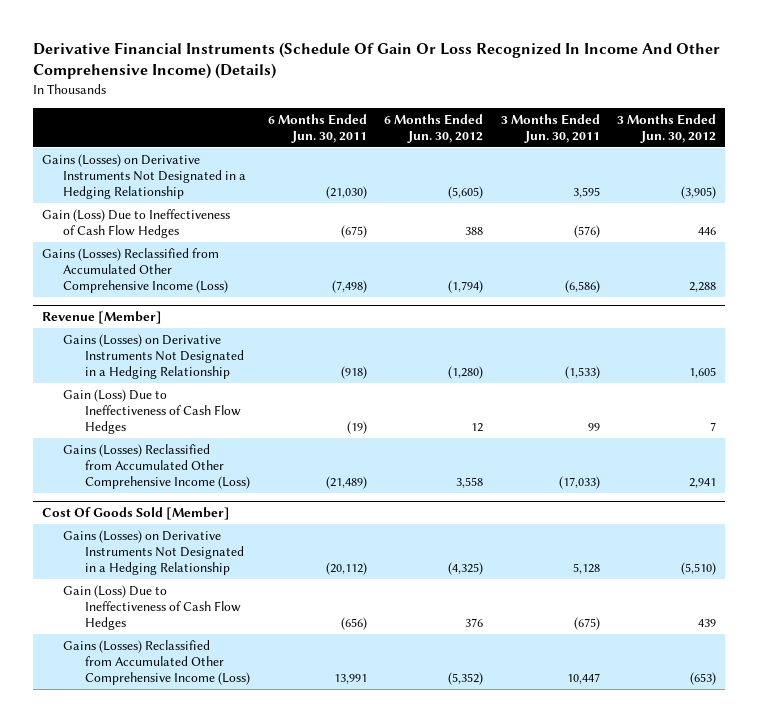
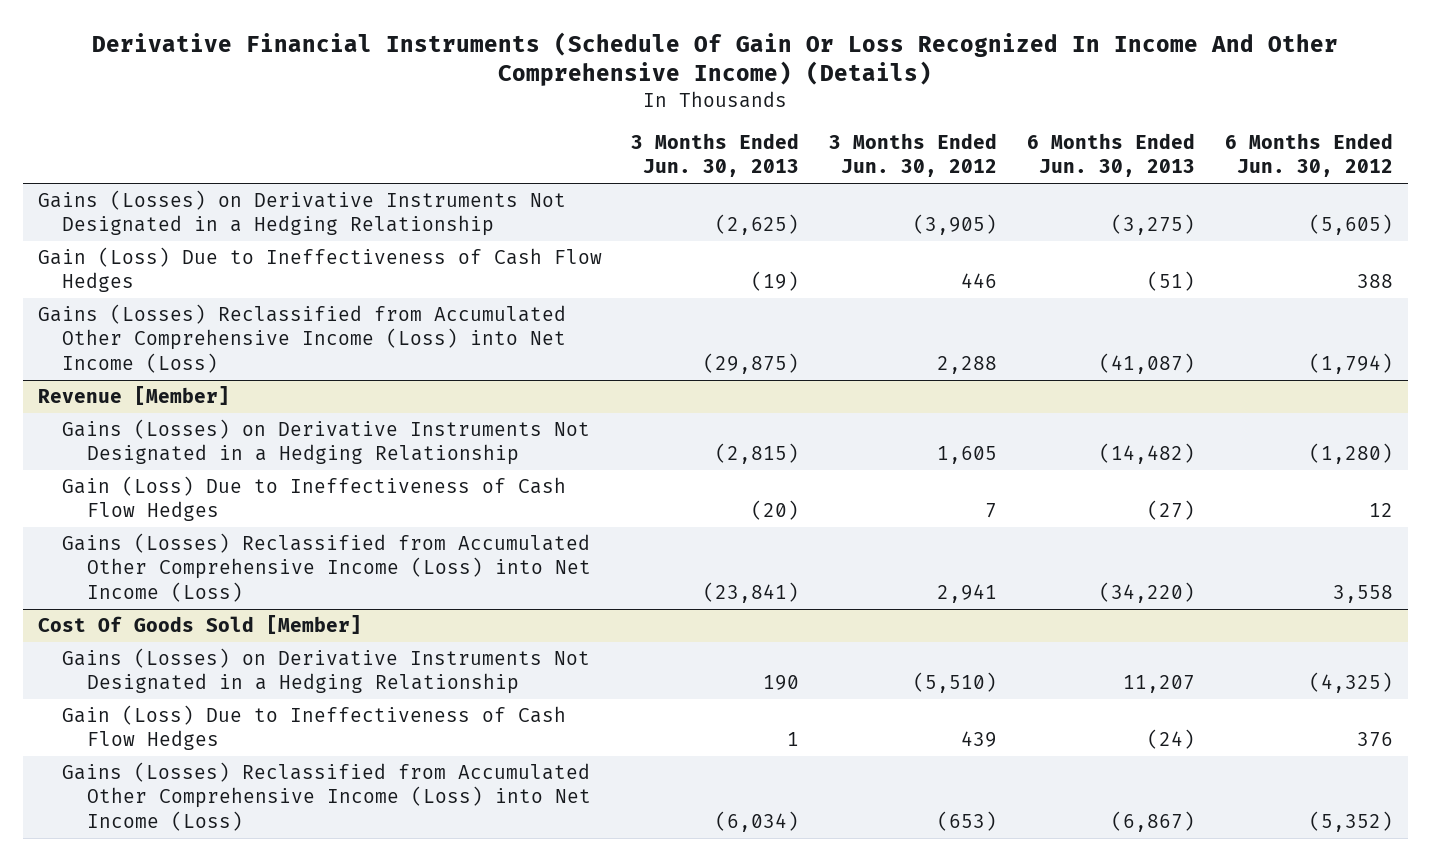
- | 6 Months Ended Jun. 30, 2011 | 6 Months Ended Jun. 30, 2012 | 3 Months Ended Jun. 30, 2011 | 3 Months Ended Jun. 30, 2012
+ | 3 Months Ended Jun. 30, 2013 | 3 Months Ended Jun. 30, 2012 | 6 Months Ended Jun. 30, 2013 | 6 Months Ended Jun. 30, 2012
- Gains (Losses) Reclassified from Accumulated Other Comprehensive Income (Loss) | (7,498) | (1,794) | (6,586) | 2,288
+ Gains (Losses) Reclassified from Accumulated Other Comprehensive Income (Loss) into Net Income (Loss) | (29,875) | 2,288 | (41,087) | (1,794)
@ Revenue [Member]
- Gains (Losses) Reclassified from Accumulated Other Comprehensive Income (Loss) | (21,489) | 3,558 | (17,033) | 2,941
+ Gains (Losses) Reclassified from Accumulated Other Comprehensive Income (Loss) into Net Income (Loss) | (23,841) | 2,941 | (34,220) | 3,558
@ Cost Of Goods Sold [Member]
- Gains (Losses) Reclassified from Accumulated Other Comprehensive Income (Loss) | 13,991 | (5,352) | 10,447 | (653)
+ Gains (Losses) Reclassified from Accumulated Other Comprehensive Income (Loss) into Net Income (Loss) | (6,034) | (653) | (6,867) | (5,352)

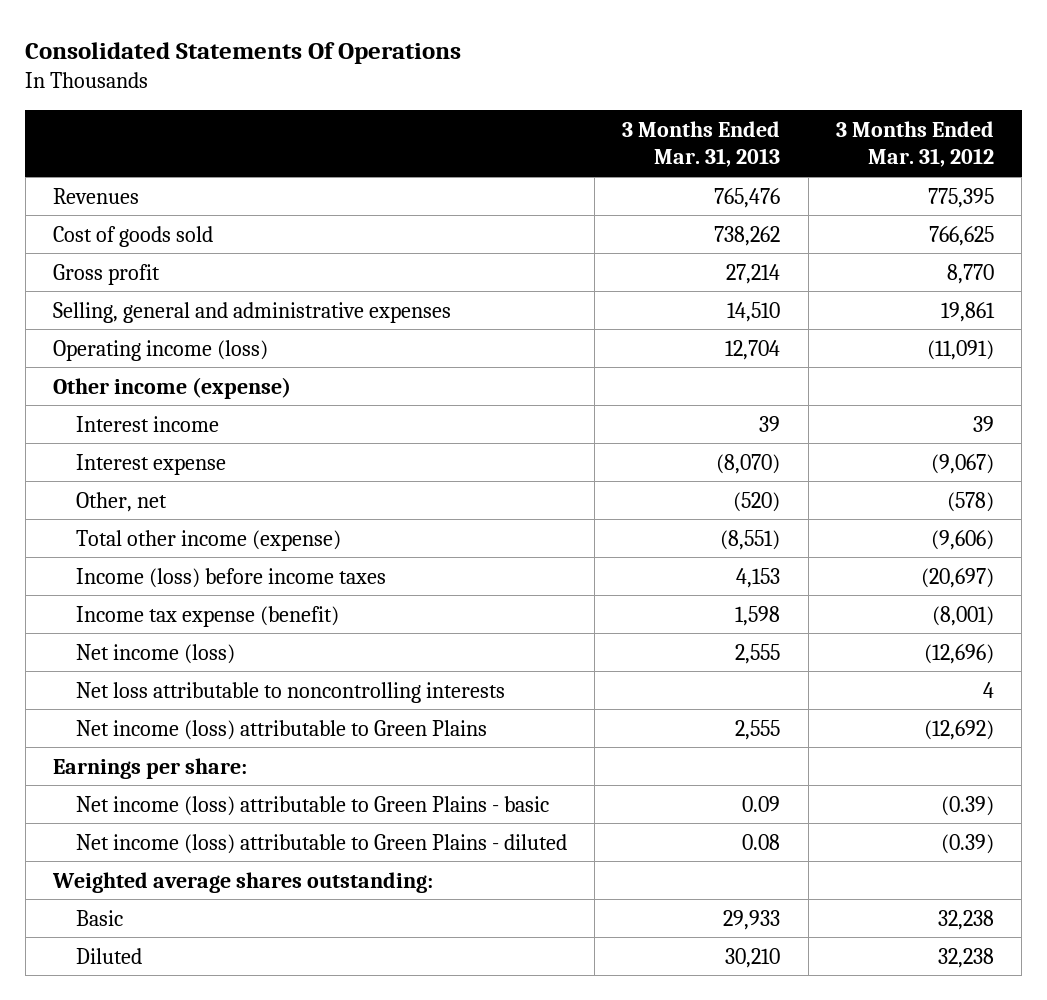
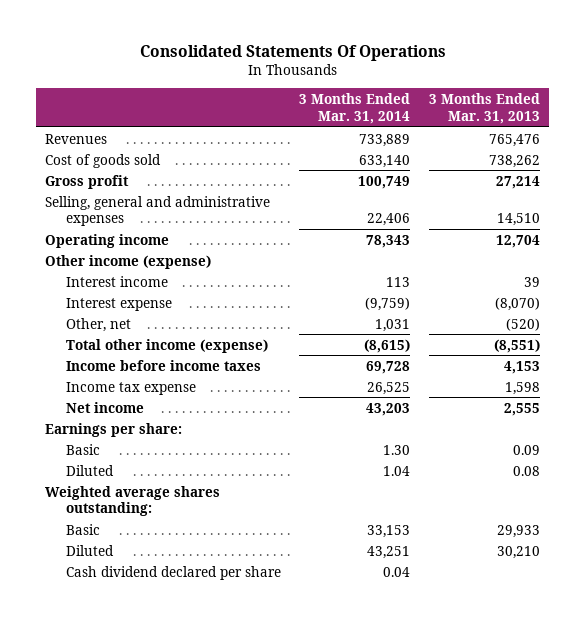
- | 3 Months Ended Mar. 31, 2013 | 3 Months Ended Mar. 31, 2012
+ | 3 Months Ended Mar. 31, 2014 | 3 Months Ended Mar. 31, 2013
- Operating income (loss) | 12,704 | (11,091)
+ Operating income | 78,343 | 12,704
- Income (loss) before income taxes | 4,153 | (20,697)
- Income tax expense (benefit) | 1,598 | (8,001)
- Net income (loss) | 2,555 | (12,696)
- Net loss attributable to noncontrolling interests | | 4
- Net income (loss) attributable to Green Plains | 2,555 | (12,692)
+ Income before income taxes | 69,728 | 4,153
+ Income tax expense | 26,525 | 1,598
+ Net income | 43,203 | 2,555
- Net income (loss) attributable to Green Plains - basic | 0.09 | (0.39)
- Net income (loss) attributable to Green Plains - diluted | 0.08 | (0.39)
+ Basic | 1.30 | 0.09
+ Diluted | 1.04 | 0.08
+ Cash dividend declared per share | 0.04 |

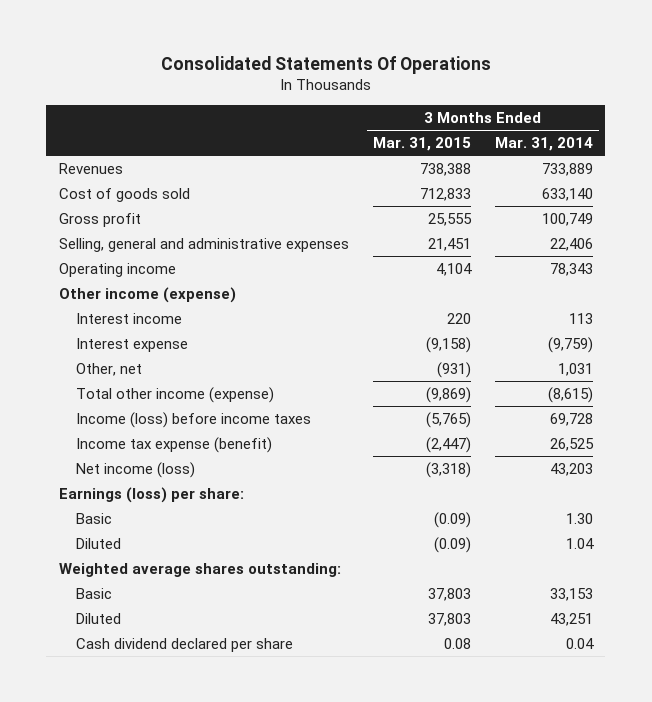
- | 3 Months Ended Mar. 31, 2014 | 3 Months Ended Mar. 31, 2013
+ | 3 Months Ended Mar. 31, 2015 | 3 Months Ended Mar. 31, 2014
- Income before income taxes | 69,728 | 4,153
- Income tax expense | 26,525 | 1,598
- Net income | 43,203 | 2,555
- Earnings per share:
+ Income (loss) before income taxes | (5,765) | 69,728
+ Income tax expense (benefit) | (2,447) | 26,525
+ Net income (loss) | (3,318) | 43,203
+ Earnings (loss) per share:

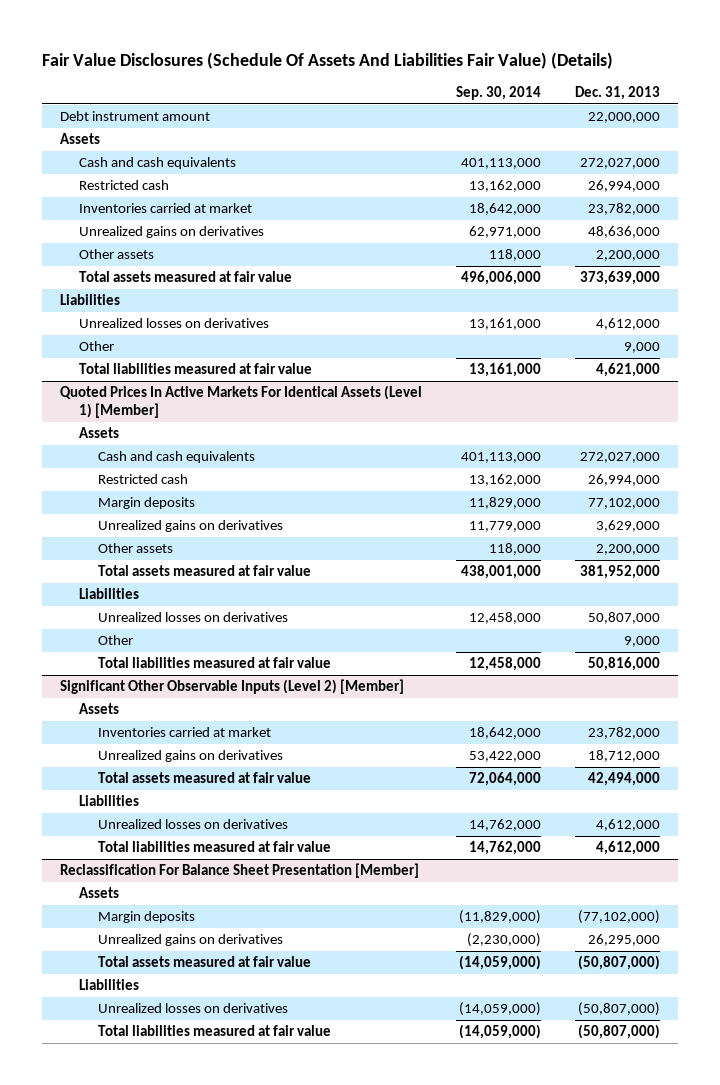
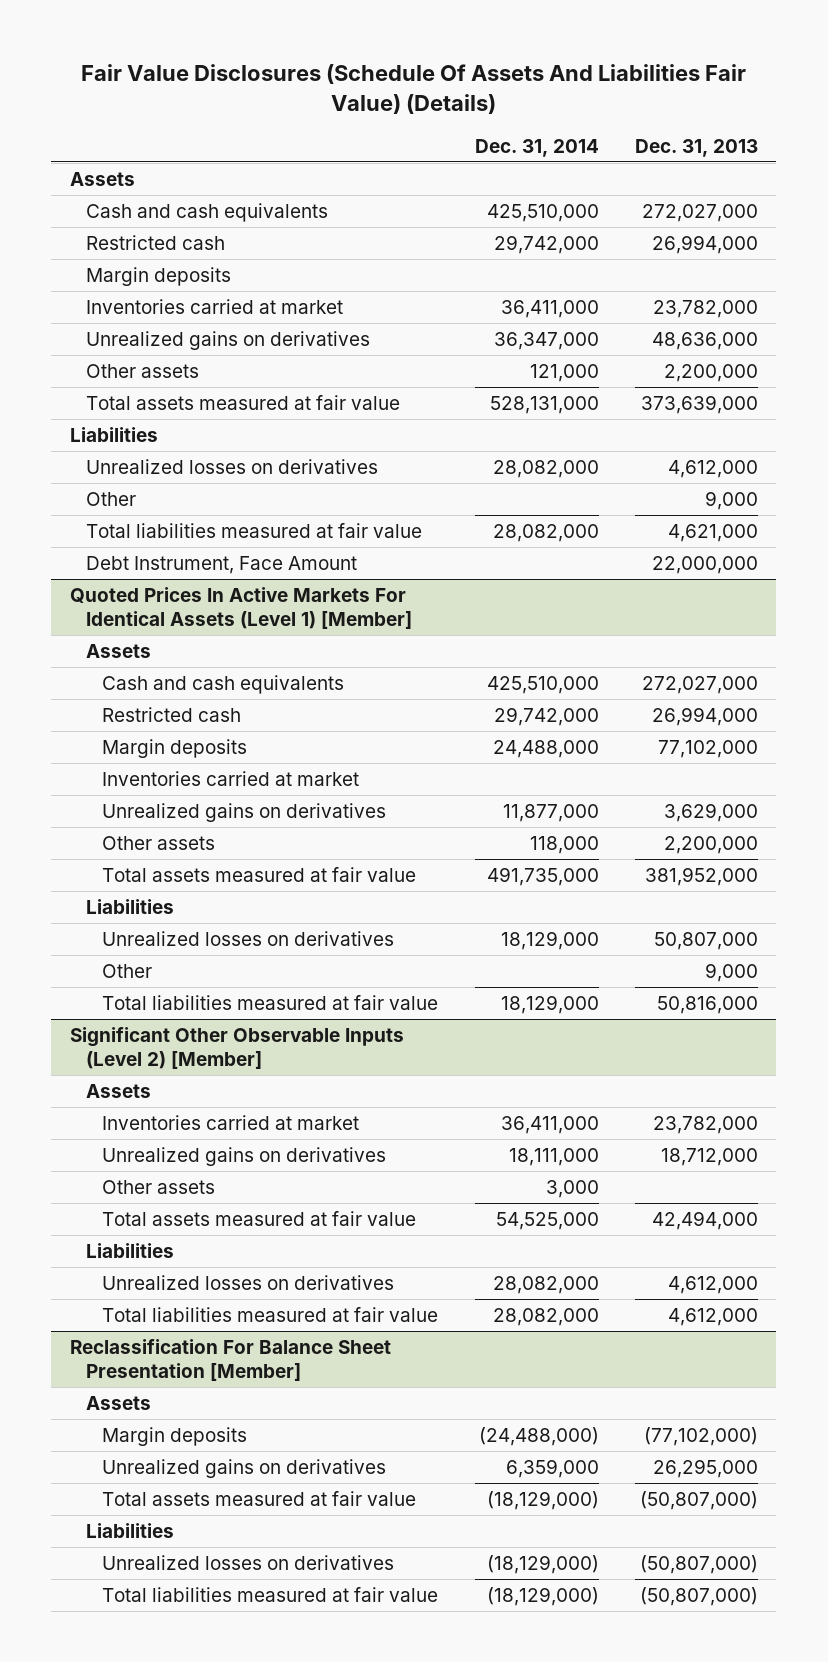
- | Sep. 30, 2014 | Dec. 31, 2013
+ | Dec. 31, 2014 | Dec. 31, 2013
- Debt instrument amount | | 22,000,000
+ Margin deposits
+ Debt Instrument, Face Amount | | 22,000,000
@ Quoted Prices In Active Markets For Identical Assets (Level 1) [Member]
+ Inventories carried at market
@ Significant Other Observable Inputs (Level 2) [Member]
+ Other assets | 3,000 |

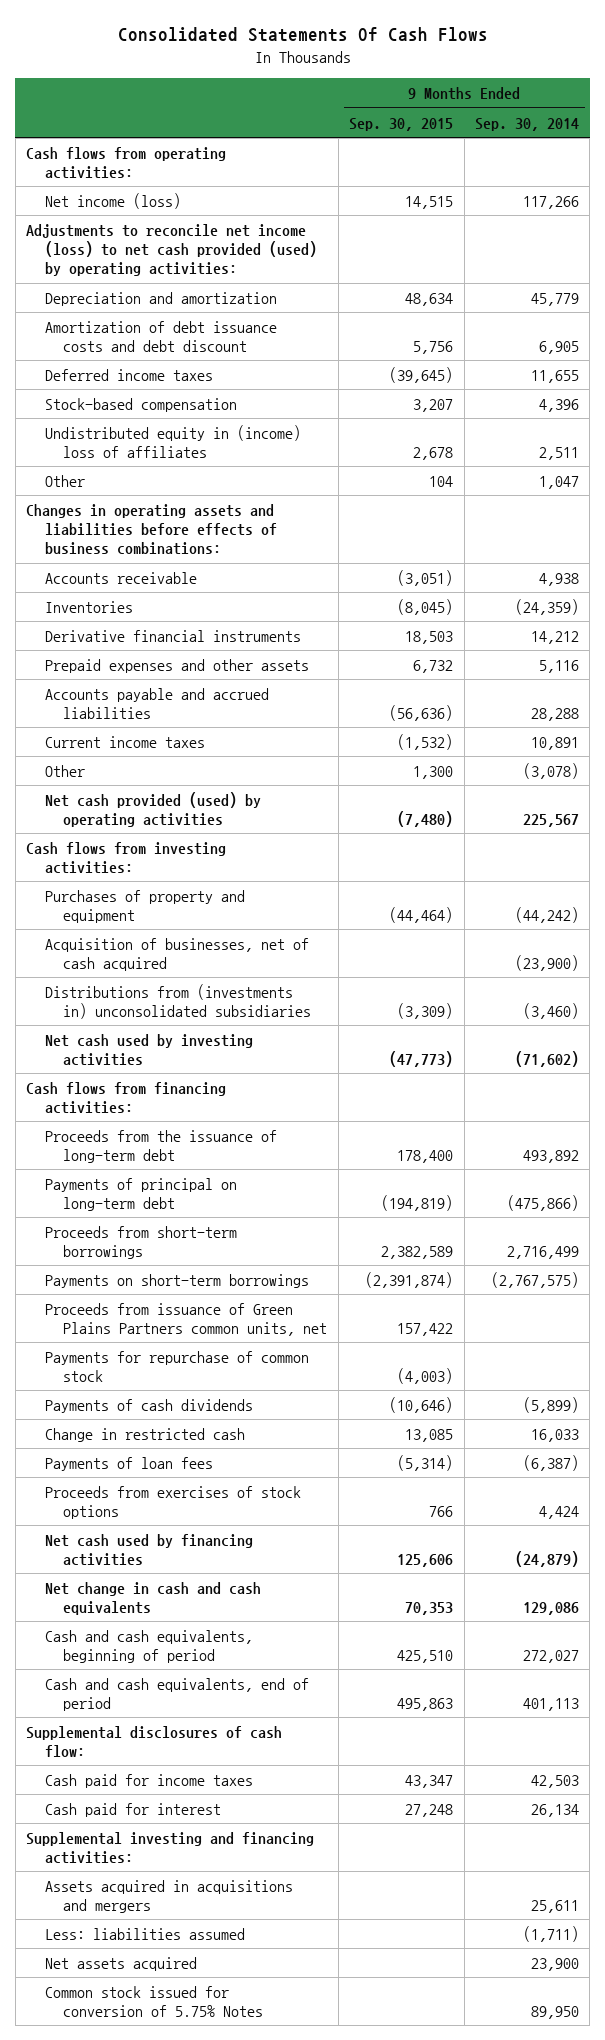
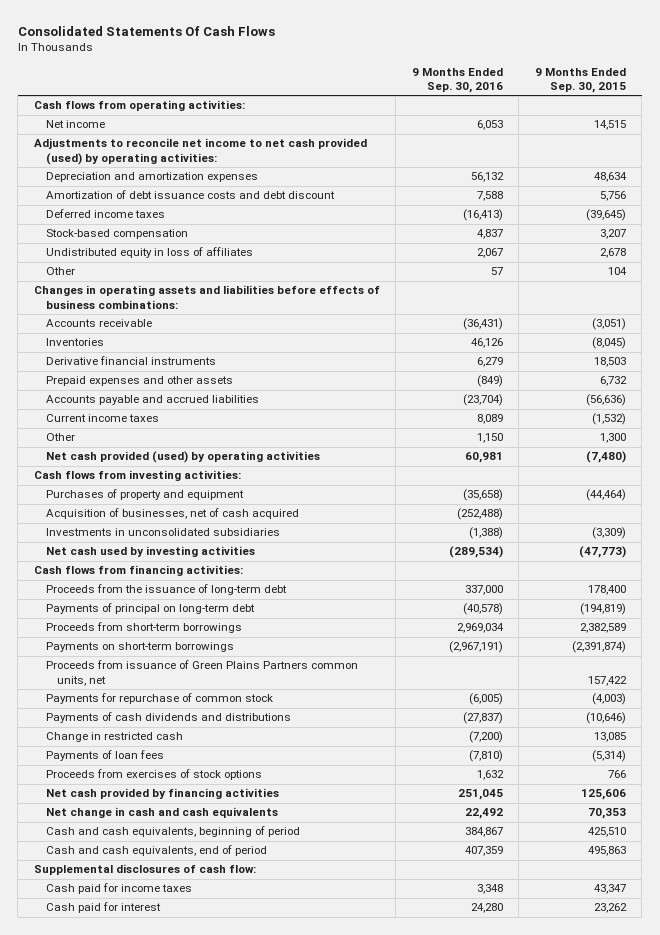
- | 9 Months Ended Sep. 30, 2015 | 9 Months Ended Sep. 30, 2014
+ | 9 Months Ended Sep. 30, 2016 | 9 Months Ended Sep. 30, 2015
- Net income (loss) | 14,515 | 117,266
- Adjustments to reconcile net income (loss) to net cash provided (used) by operating activities:
- Depreciation and amortization | 48,634 | 45,779
+ Net income | 6,053 | 14,515
+ Adjustments to reconcile net income to net cash provided (used) by operating activities:
+ Depreciation and amortization expenses | 56,132 | 48,634
- Undistributed equity in (income) loss of affiliates | 2,678 | 2,511
+ Undistributed equity in loss of affiliates | 2,067 | 2,678
- Distributions from (investments in) unconsolidated subsidiaries | (3,309) | (3,460)
+ Investments in unconsolidated subsidiaries | (1,388) | (3,309)
- Payments of cash dividends | (10,646) | (5,899)
+ Payments of cash dividends and distributions | (27,837) | (10,646)
- Net cash used by financing activities | 125,606 | (24,879)
+ Net cash provided by financing activities | 251,045 | 125,606
- Cash paid for interest | 27,248 | 26,134
- Supplemental investing and financing activities:
- Assets acquired in acquisitions and mergers | | 25,611
- Less: liabilities assumed | | (1,711)
- Net assets acquired | | 23,900
- Common stock issued for conversion of 5.75% Notes | | 89,950
+ Cash paid for interest | 24,280 | 23,262

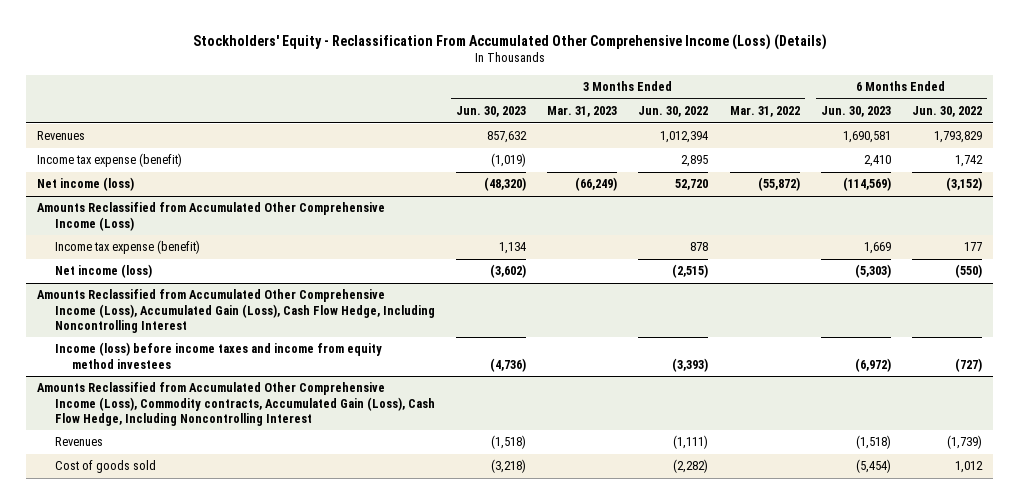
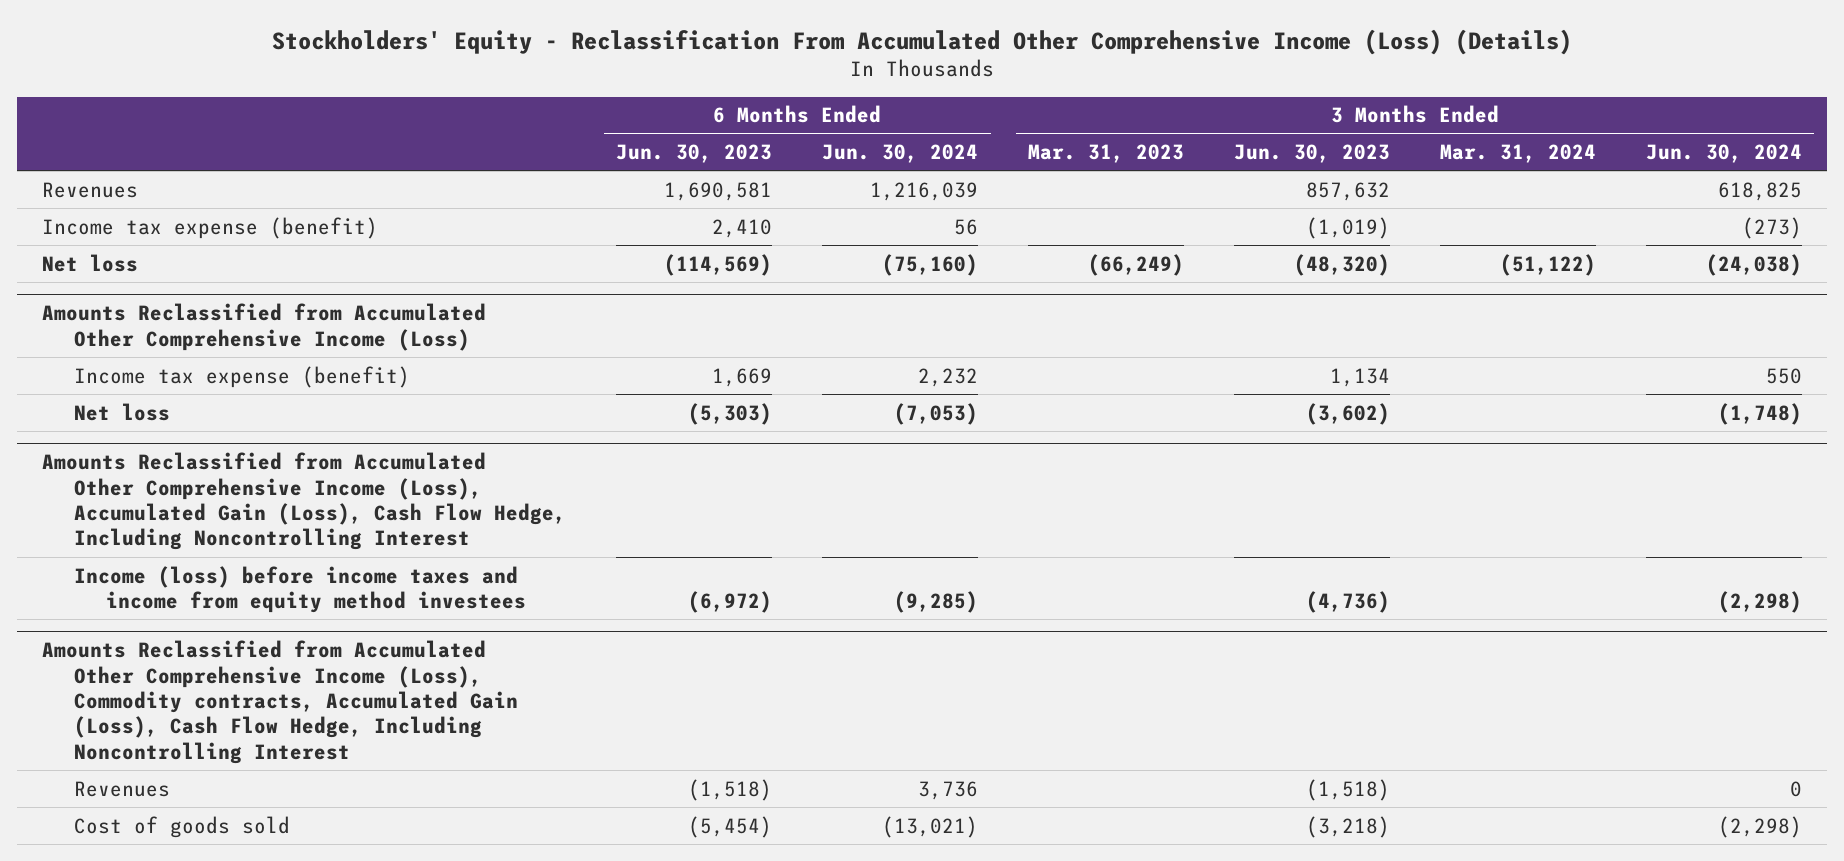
- | 3 Months Ended Jun. 30, 2023 | 3 Months Ended Mar. 31, 2023 | 3 Months Ended Jun. 30, 2022 | 3 Months Ended Mar. 31, 2022 | 6 Months Ended Jun. 30, 2023 | 6 Months Ended Jun. 30, 2022
+ | 6 Months Ended Jun. 30, 2023 | 6 Months Ended Jun. 30, 2024 | 3 Months Ended Mar. 31, 2023 | 3 Months Ended Jun. 30, 2023 | 3 Months Ended Mar. 31, 2024 | 3 Months Ended Jun. 30, 2024
- Net income (loss) | (48,320) | (66,249) | 52,720 | (55,872) | (114,569) | (3,152)
+ Net loss | (114,569) | (75,160) | (66,249) | (48,320) | (51,122) | (24,038)
@ Amounts Reclassified from Accumulated Other Comprehensive Income (Loss)
- Net income (loss) | (3,602) | | (2,515) | | (5,303) | (550)
+ Net loss | (5,303) | (7,053) | | (3,602) | | (1,748)

